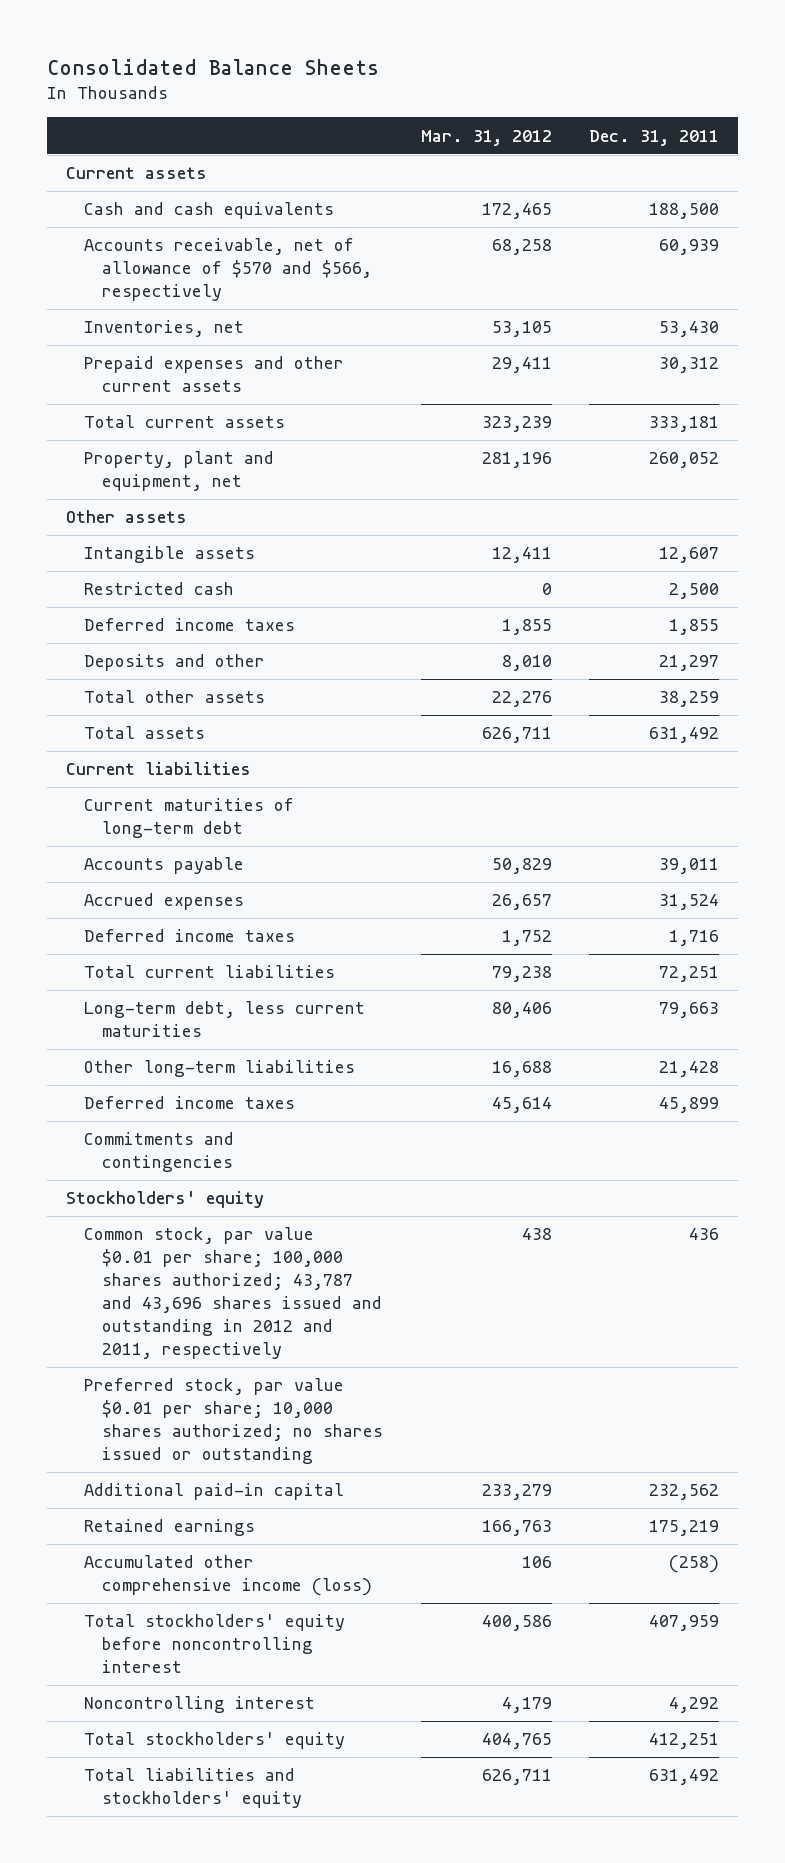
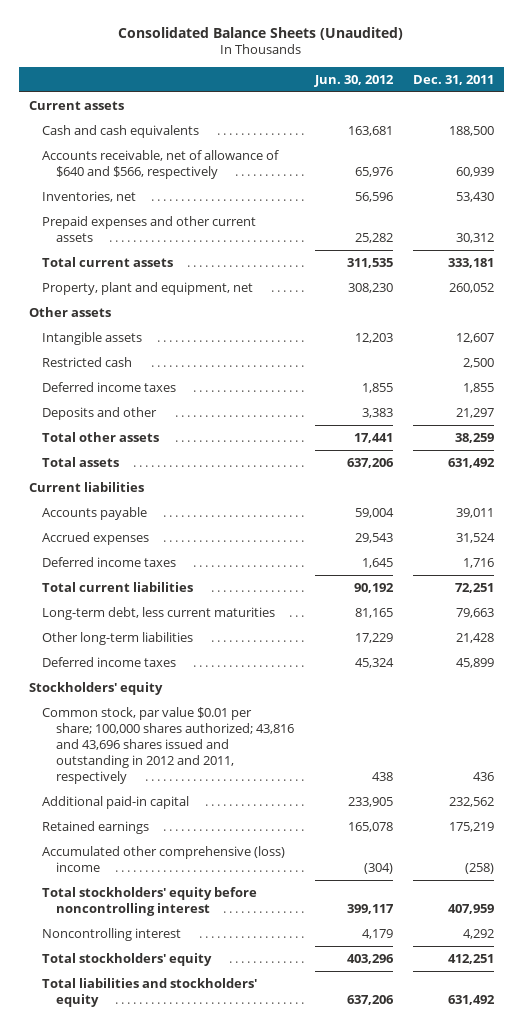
- Consolidated Balance Sheets
+ Consolidated Balance Sheets (Unaudited)
- | Mar. 31, 2012 | Dec. 31, 2011
+ | Jun. 30, 2012 | Dec. 31, 2011
- Accounts receivable, net of allowance of $570 and $566, respectively | 68,258 | 60,939
+ Accounts receivable, net of allowance of $640 and $566, respectively | 65,976 | 60,939
- Current maturities of long-term debt
- Commitments and contingencies
- Common stock, par value $0.01 per share; 100,000 shares authorized; 43,787 and 43,696 shares issued and outstanding in 2012 and 2011, respectively | 438 | 436
- Preferred stock, par value $0.01 per share; 10,000 shares authorized; no shares issued or outstanding
+ Common stock, par value $0.01 per share; 100,000 shares authorized; 43,816 and 43,696 shares issued and outstanding in 2012 and 2011, respectively | 438 | 436
- Accumulated other comprehensive income (loss) | 106 | (258)
+ Accumulated other comprehensive (loss) income | (304) | (258)

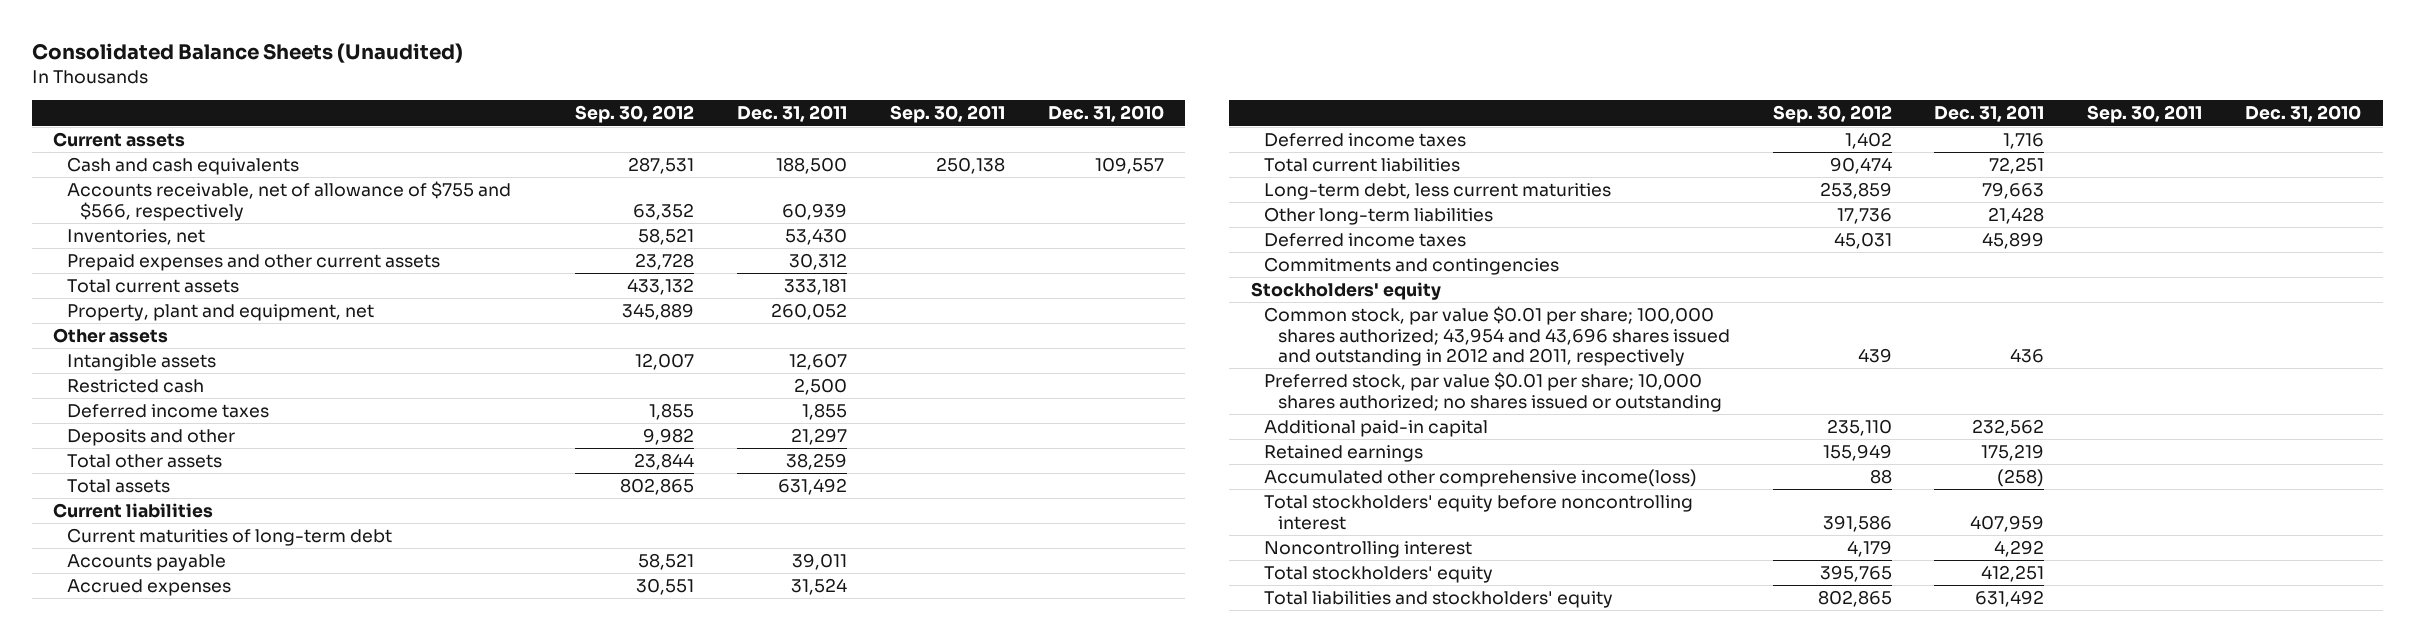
- | Jun. 30, 2012 | Dec. 31, 2011
+ | Sep. 30, 2012 | Dec. 31, 2011 | Sep. 30, 2011 | Dec. 31, 2010
- Accounts receivable, net of allowance of $640 and $566, respectively | 65,976 | 60,939
+ Accounts receivable, net of allowance of $755 and $566, respectively | 63,352 | 60,939 | |
+ Current maturities of long-term debt
+ Commitments and contingencies
- Common stock, par value $0.01 per share; 100,000 shares authorized; 43,816 and 43,696 shares issued and outstanding in 2012 and 2011, respectively | 438 | 436
+ Common stock, par value $0.01 per share; 100,000 shares authorized; 43,954 and 43,696 shares issued and outstanding in 2012 and 2011, respectively | 439 | 436 | |
+ Preferred stock, par value $0.01 per share; 10,000 shares authorized; no shares issued or outstanding
- Accumulated other comprehensive (loss) income | (304) | (258)
+ Accumulated other comprehensive income(loss) | 88 | (258) | |

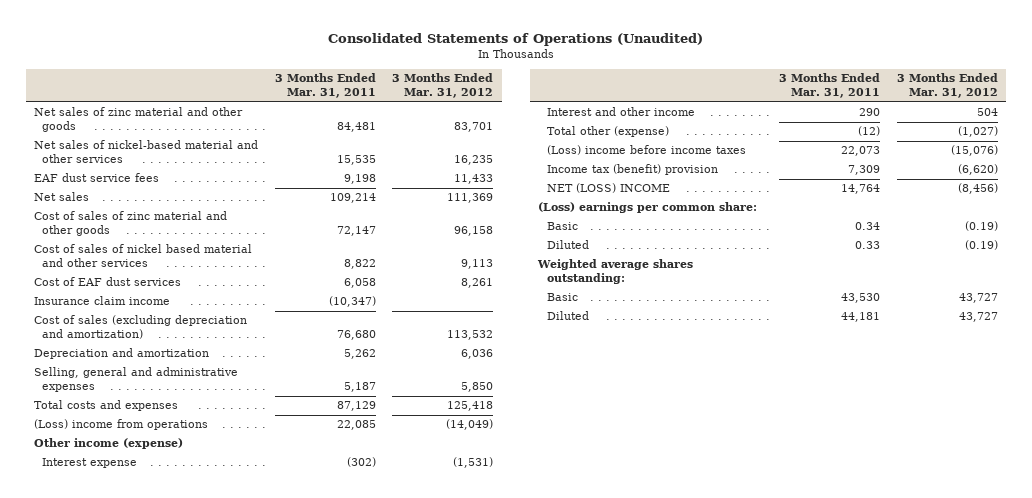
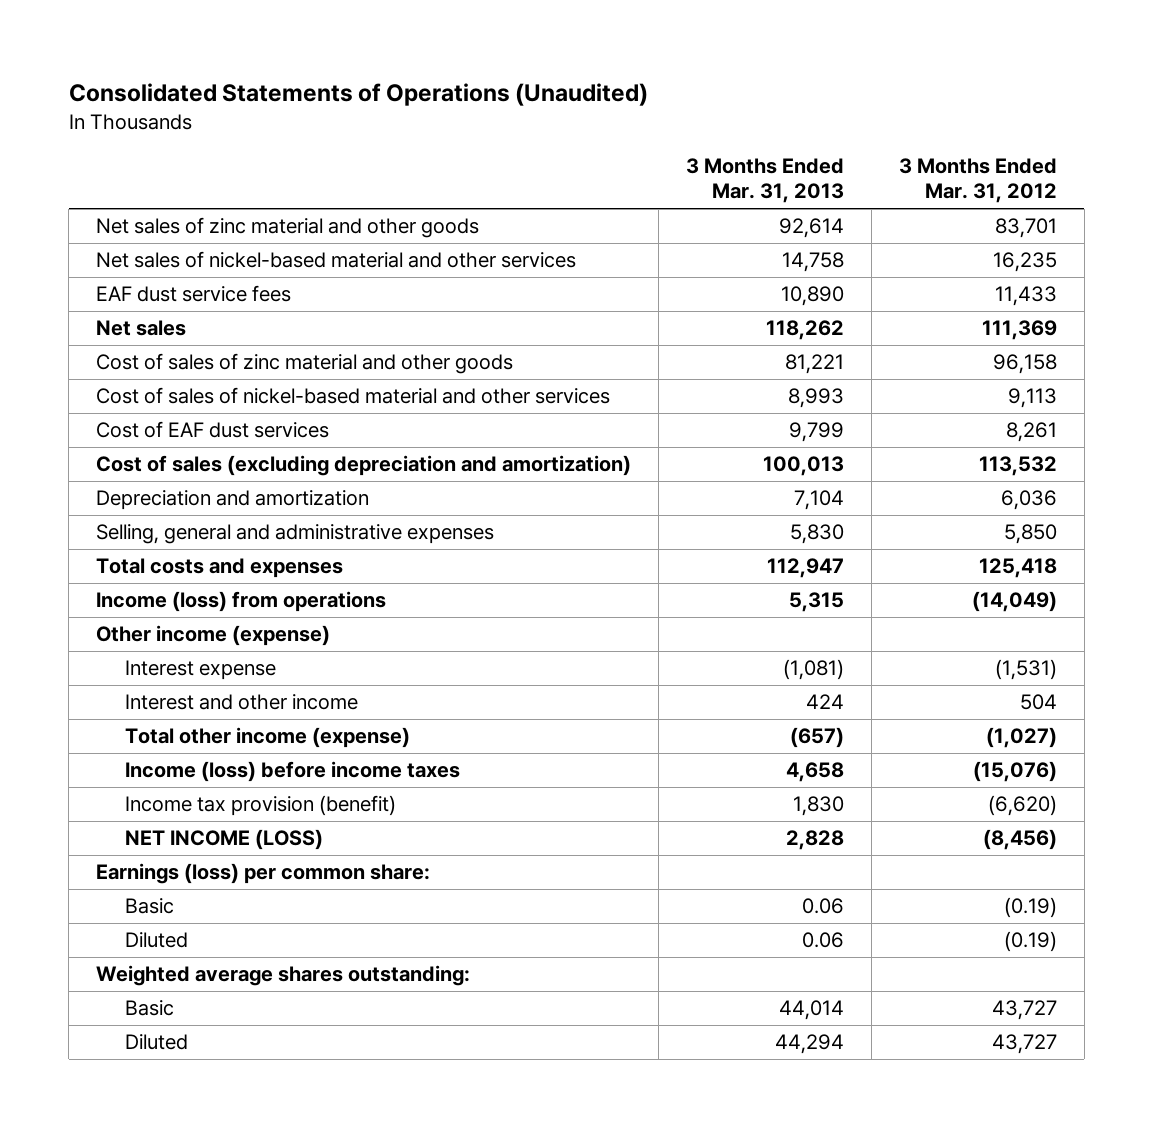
- | 3 Months Ended Mar. 31, 2011 | 3 Months Ended Mar. 31, 2012
+ | 3 Months Ended Mar. 31, 2013 | 3 Months Ended Mar. 31, 2012
- Cost of sales of nickel based material and other services | 8,822 | 9,113
+ Cost of sales of nickel-based material and other services | 8,993 | 9,113
- Insurance claim income | (10,347) |
- (Loss) income from operations | 22,085 | (14,049)
+ Income (loss) from operations | 5,315 | (14,049)
- Total other (expense) | (12) | (1,027)
- (Loss) income before income taxes | 22,073 | (15,076)
- Income tax (benefit) provision | 7,309 | (6,620)
- NET (LOSS) INCOME | 14,764 | (8,456)
- (Loss) earnings per common share:
+ Total other income (expense) | (657) | (1,027)
+ Income (loss) before income taxes | 4,658 | (15,076)
+ Income tax provision (benefit) | 1,830 | (6,620)
+ NET INCOME (LOSS) | 2,828 | (8,456)
+ Earnings (loss) per common share:

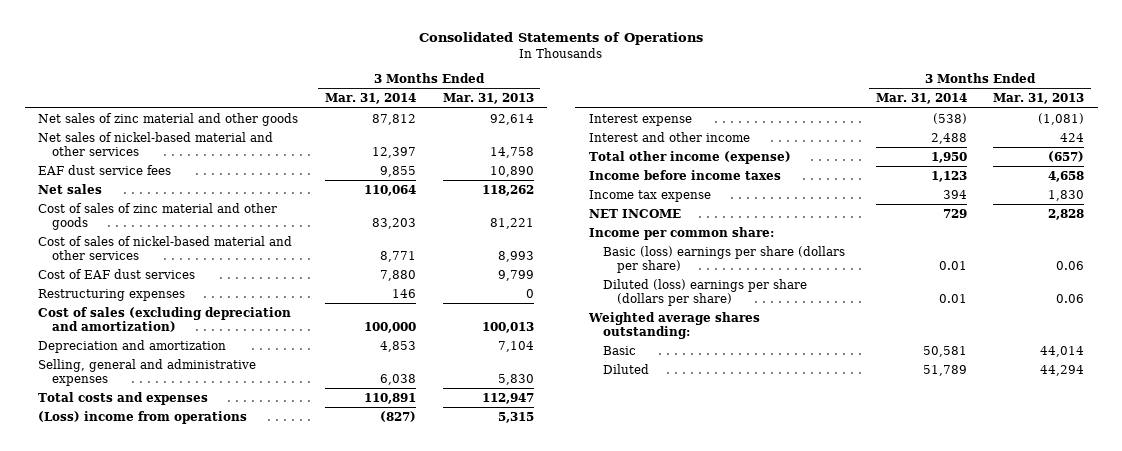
- Consolidated Statements of Operations (Unaudited)
+ Consolidated Statements of Operations
- | 3 Months Ended Mar. 31, 2013 | 3 Months Ended Mar. 31, 2012
+ | 3 Months Ended Mar. 31, 2014 | 3 Months Ended Mar. 31, 2013
+ Restructuring expenses | 146 | 0
- Income (loss) from operations | 5,315 | (14,049)
- Other income (expense)
+ (Loss) income from operations | (827) | 5,315
- Income (loss) before income taxes | 4,658 | (15,076)
- Income tax provision (benefit) | 1,830 | (6,620)
- NET INCOME (LOSS) | 2,828 | (8,456)
- Earnings (loss) per common share:
- Basic | 0.06 | (0.19)
- Diluted | 0.06 | (0.19)
+ Income before income taxes | 1,123 | 4,658
+ Income tax expense | 394 | 1,830
+ NET INCOME | 729 | 2,828
+ Income per common share:
+ Basic (loss) earnings per share (dollars per share) | 0.01 | 0.06
+ Diluted (loss) earnings per share (dollars per share) | 0.01 | 0.06

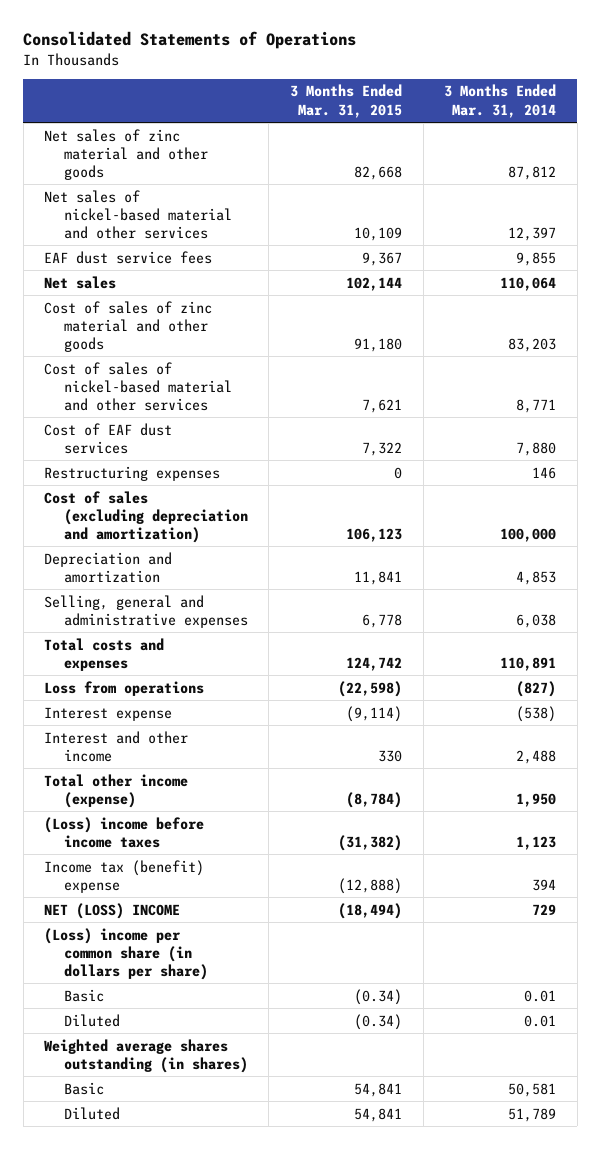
- | 3 Months Ended Mar. 31, 2014 | 3 Months Ended Mar. 31, 2013
+ | 3 Months Ended Mar. 31, 2015 | 3 Months Ended Mar. 31, 2014
- (Loss) income from operations | (827) | 5,315
+ Loss from operations | (22,598) | (827)
- Income before income taxes | 1,123 | 4,658
- Income tax expense | 394 | 1,830
- NET INCOME | 729 | 2,828
- Income per common share:
- Basic (loss) earnings per share (dollars per share) | 0.01 | 0.06
- Diluted (loss) earnings per share (dollars per share) | 0.01 | 0.06
- Weighted average shares outstanding:
+ (Loss) income before income taxes | (31,382) | 1,123
+ Income tax (benefit) expense | (12,888) | 394
+ NET (LOSS) INCOME | (18,494) | 729
+ (Loss) income per common share (in dollars per share)
+ Basic | (0.34) | 0.01
+ Diluted | (0.34) | 0.01
+ Weighted average shares outstanding (in shares)

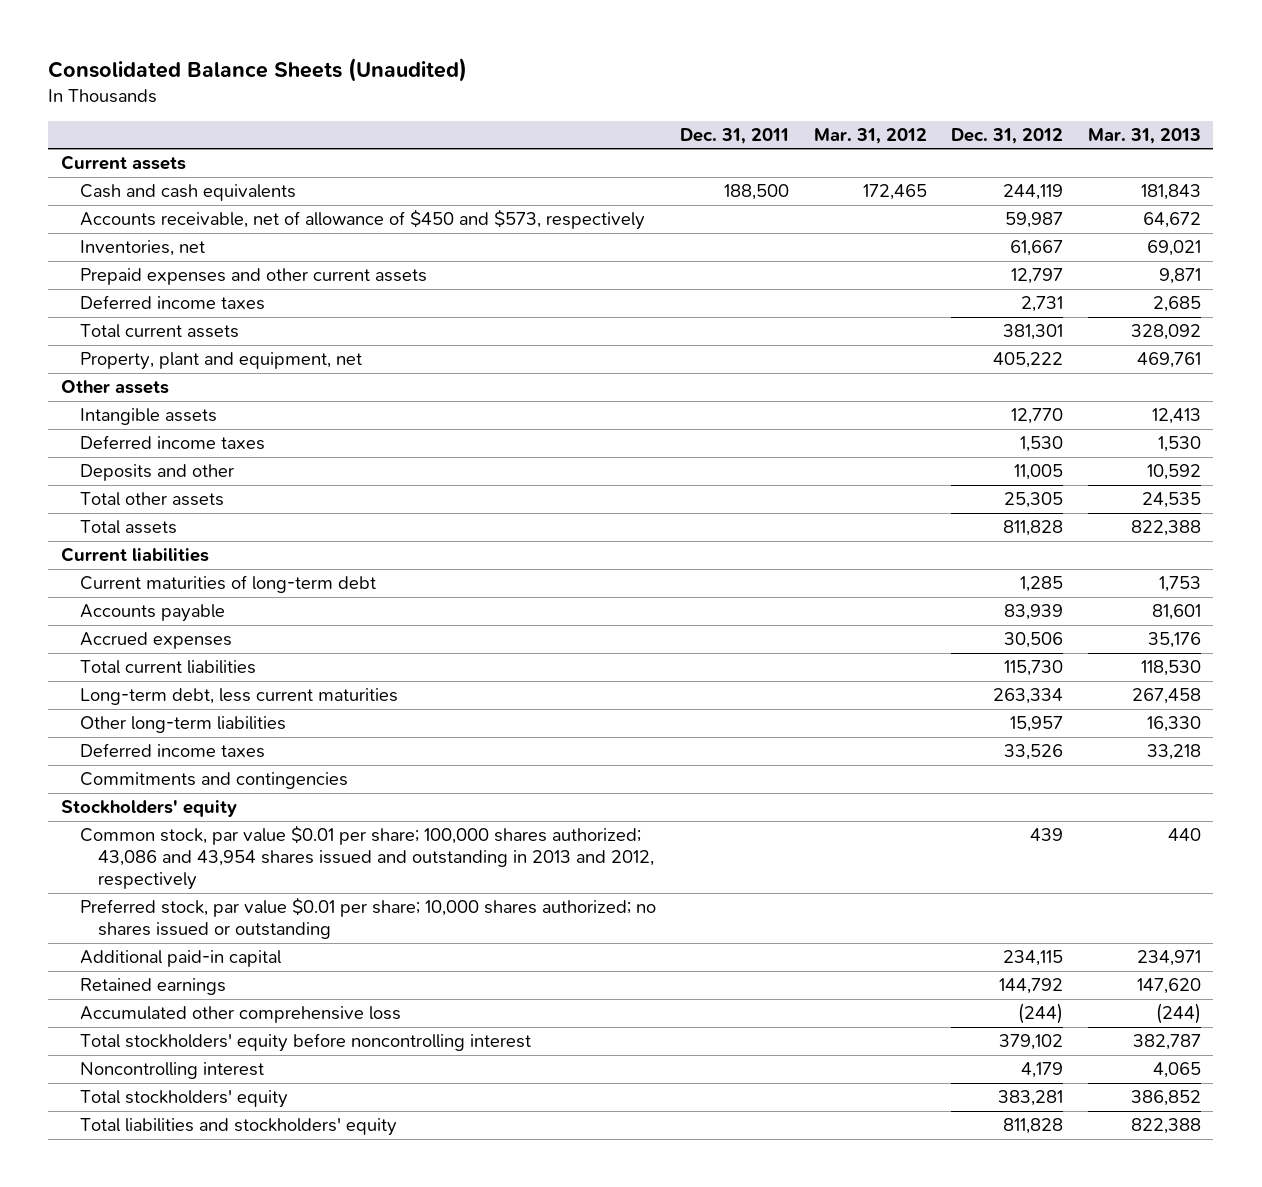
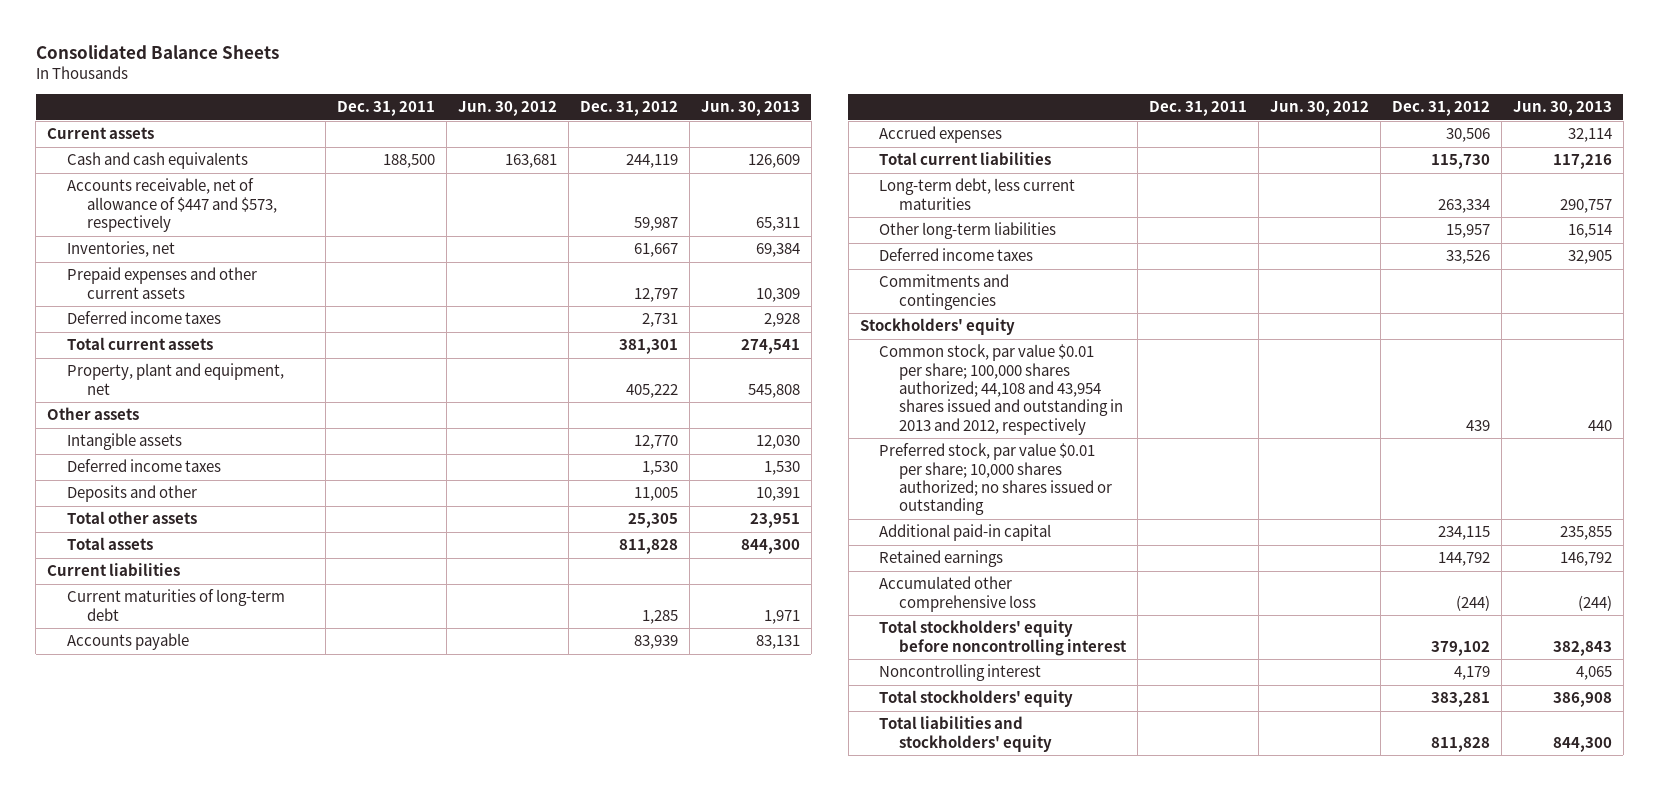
- Consolidated Balance Sheets (Unaudited)
+ Consolidated Balance Sheets
- | Dec. 31, 2011 | Mar. 31, 2012 | Dec. 31, 2012 | Mar. 31, 2013
+ | Dec. 31, 2011 | Jun. 30, 2012 | Dec. 31, 2012 | Jun. 30, 2013
- Accounts receivable, net of allowance of $450 and $573, respectively | | | 59,987 | 64,672
+ Accounts receivable, net of allowance of $447 and $573, respectively | | | 59,987 | 65,311
- Common stock, par value $0.01 per share; 100,000 shares authorized; 43,086 and 43,954 shares issued and outstanding in 2013 and 2012, respectively | | | 439 | 440
+ Common stock, par value $0.01 per share; 100,000 shares authorized; 44,108 and 43,954 shares issued and outstanding in 2013 and 2012, respectively | | | 439 | 440

